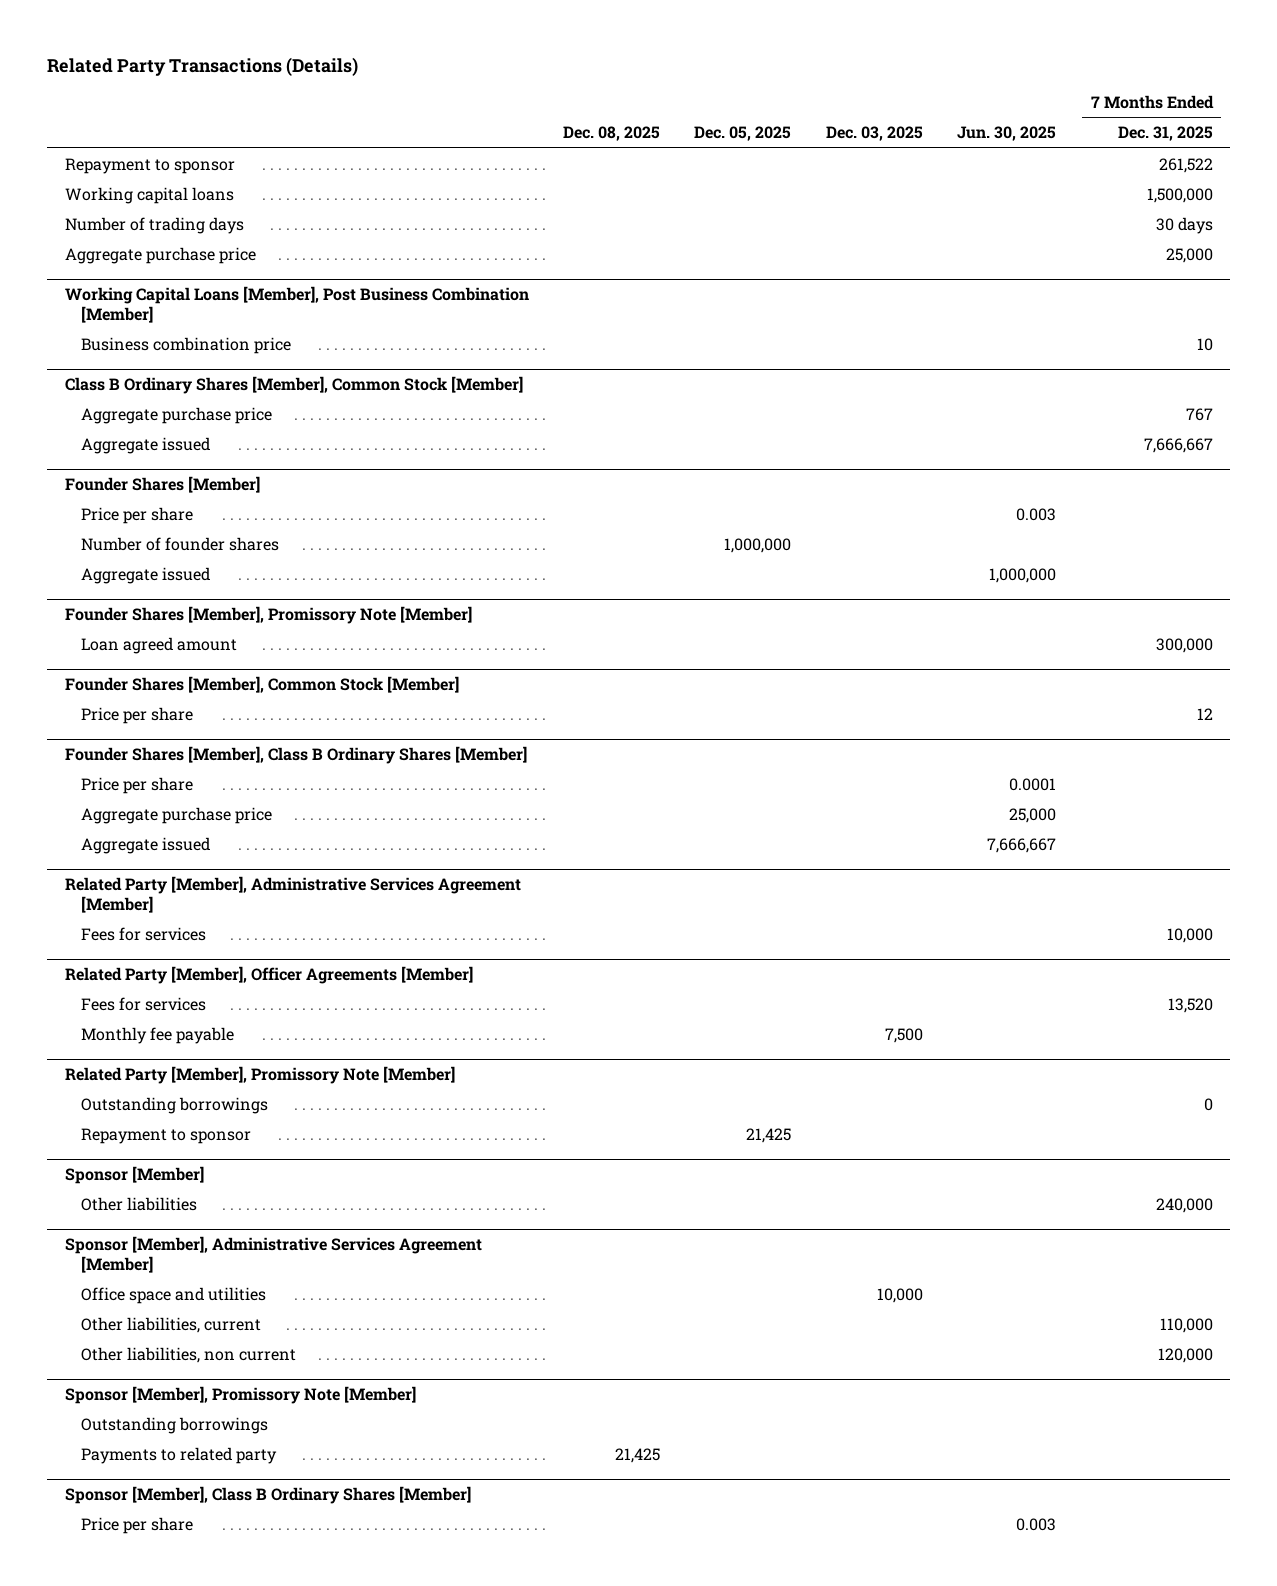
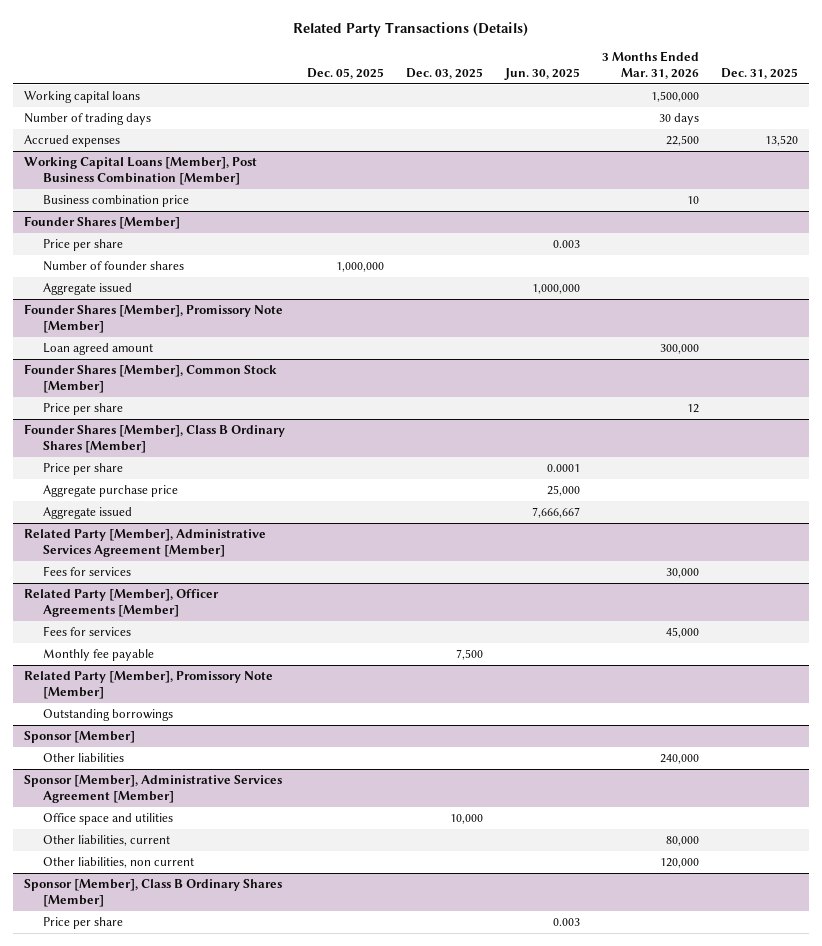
- | Dec. 08, 2025 | Dec. 05, 2025 | Dec. 03, 2025 | Jun. 30, 2025 | 7 Months Ended Dec. 31, 2025
+ | Dec. 05, 2025 | Dec. 03, 2025 | Jun. 30, 2025 | 3 Months Ended Mar. 31, 2026 | Dec. 31, 2025
- Repayment to sponsor | | | | | 261,522
- Aggregate purchase price | | | | | 25,000
+ Accrued expenses | | | | 22,500 | 13,520
- Class B Ordinary Shares [Member], Common Stock [Member]
- Aggregate purchase price | | | | | 767
- Aggregate issued | | | | | 7,666,667
@ Related Party [Member], Promissory Note [Member]
- Repayment to sponsor | | 21,425 | | |
- Sponsor [Member], Promissory Note [Member]
- Outstanding borrowings
- Payments to related party | 21,425 | | | |

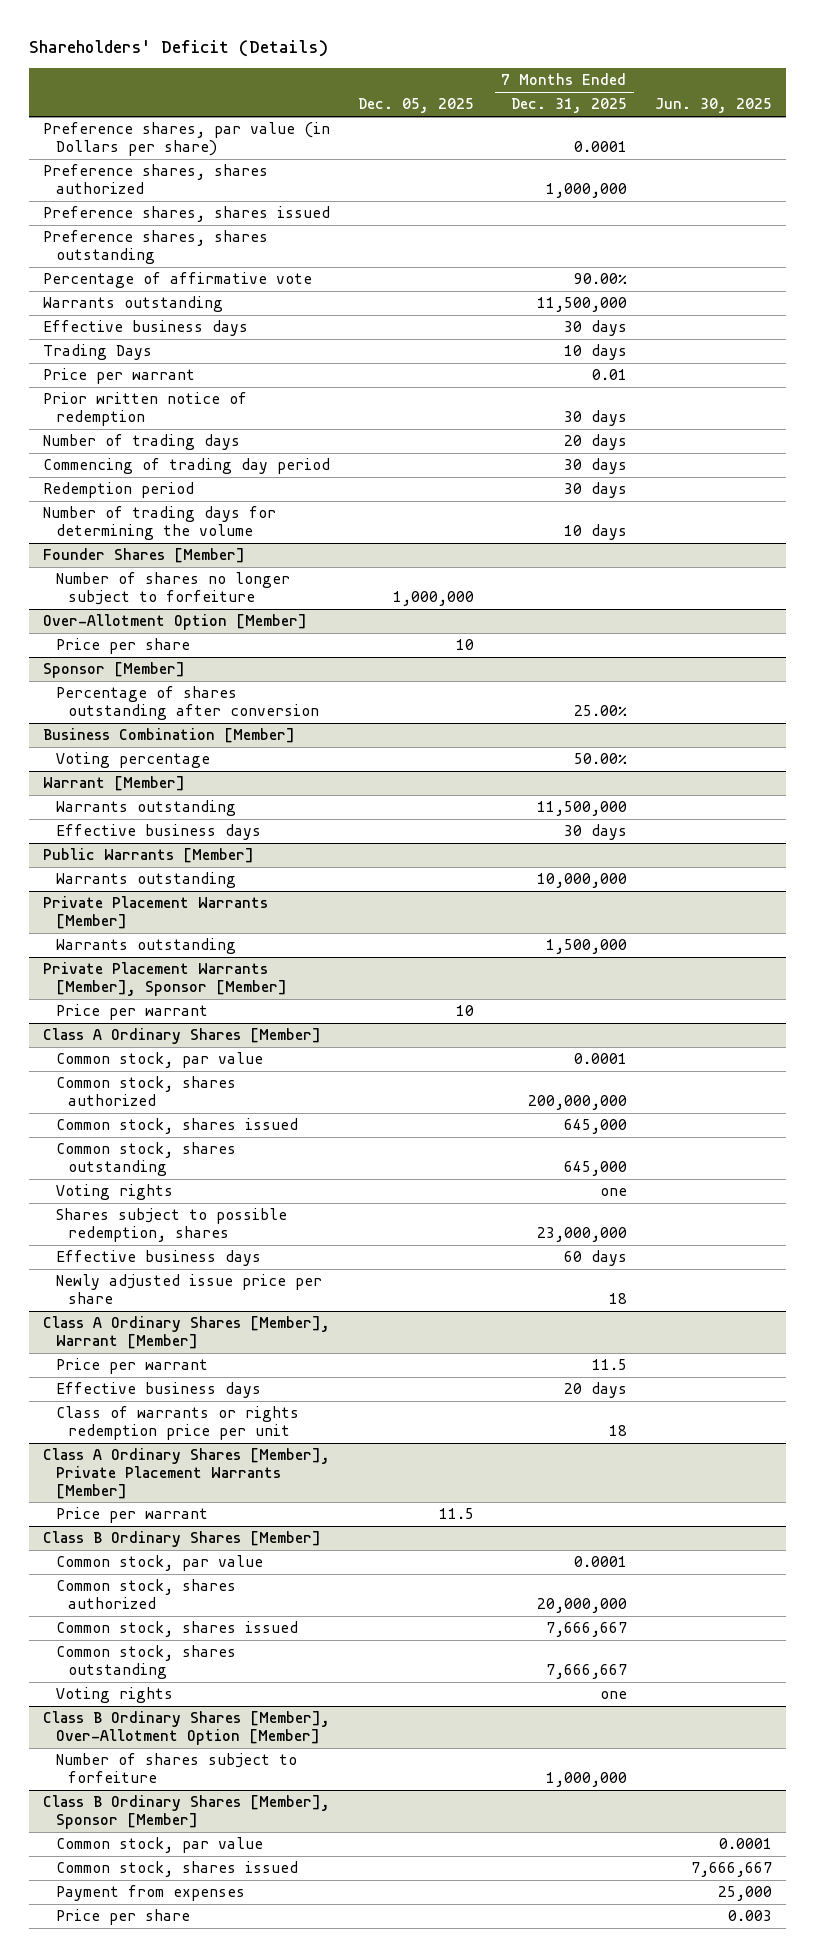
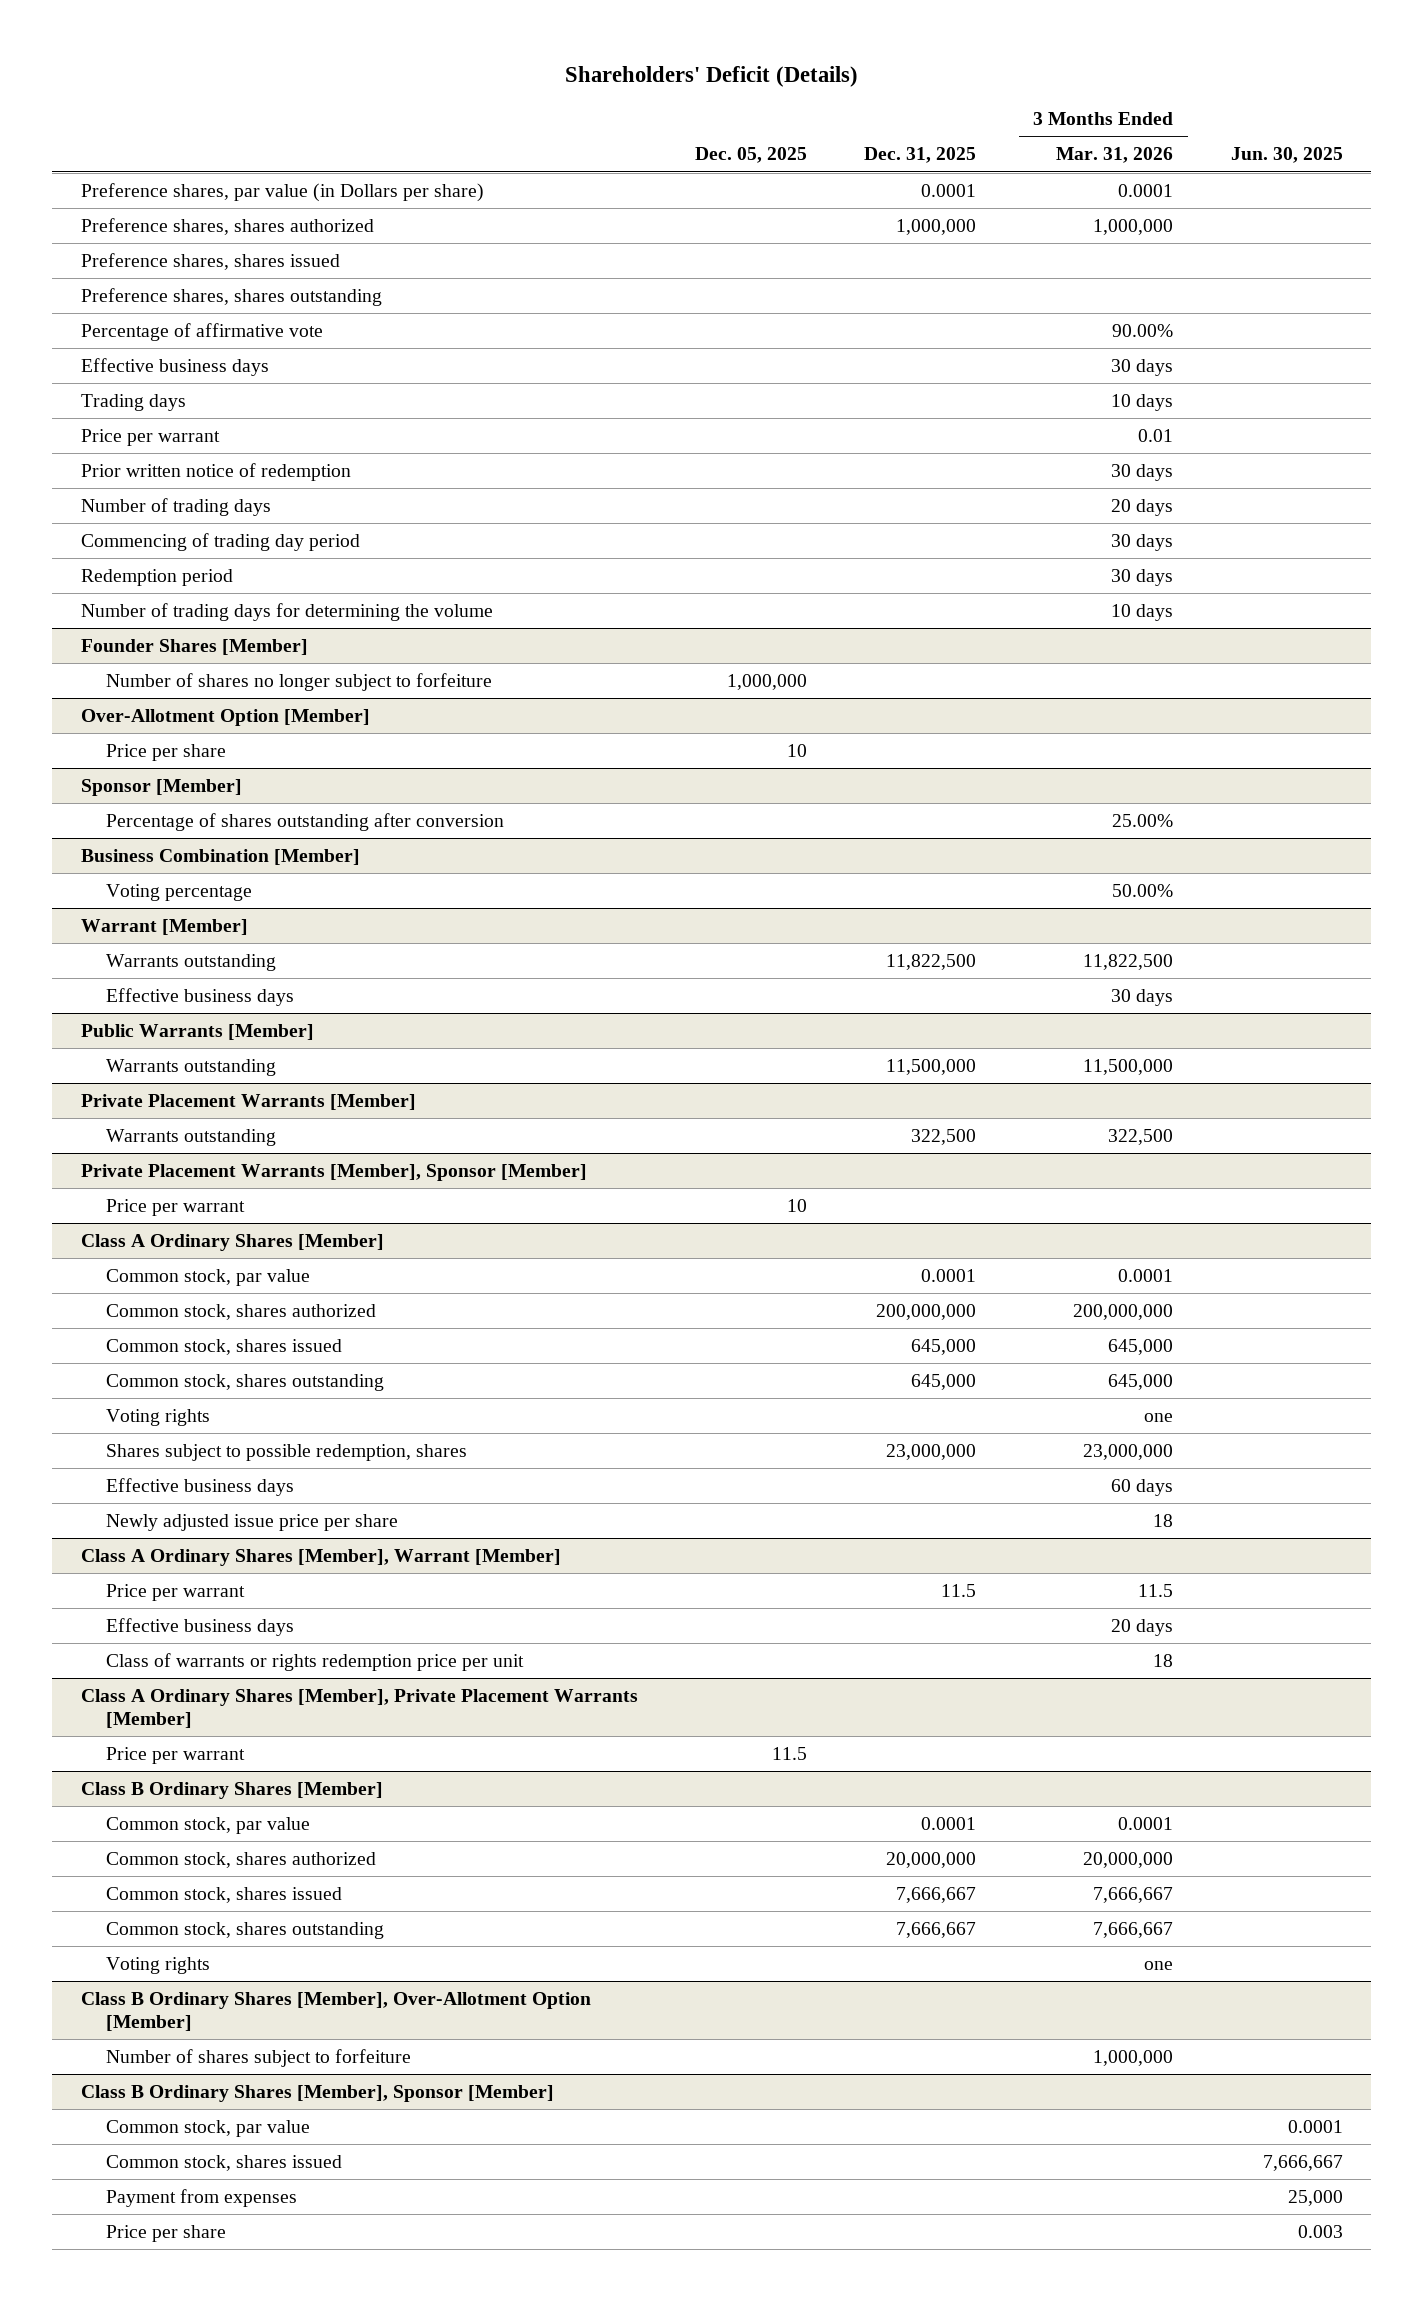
- | Dec. 05, 2025 | 7 Months Ended Dec. 31, 2025 | Jun. 30, 2025
+ | Dec. 05, 2025 | Dec. 31, 2025 | 3 Months Ended Mar. 31, 2026 | Jun. 30, 2025
- Warrants outstanding | | 11,500,000 |
- Trading Days | | 10 days |
+ Trading days | | | 10 days |

